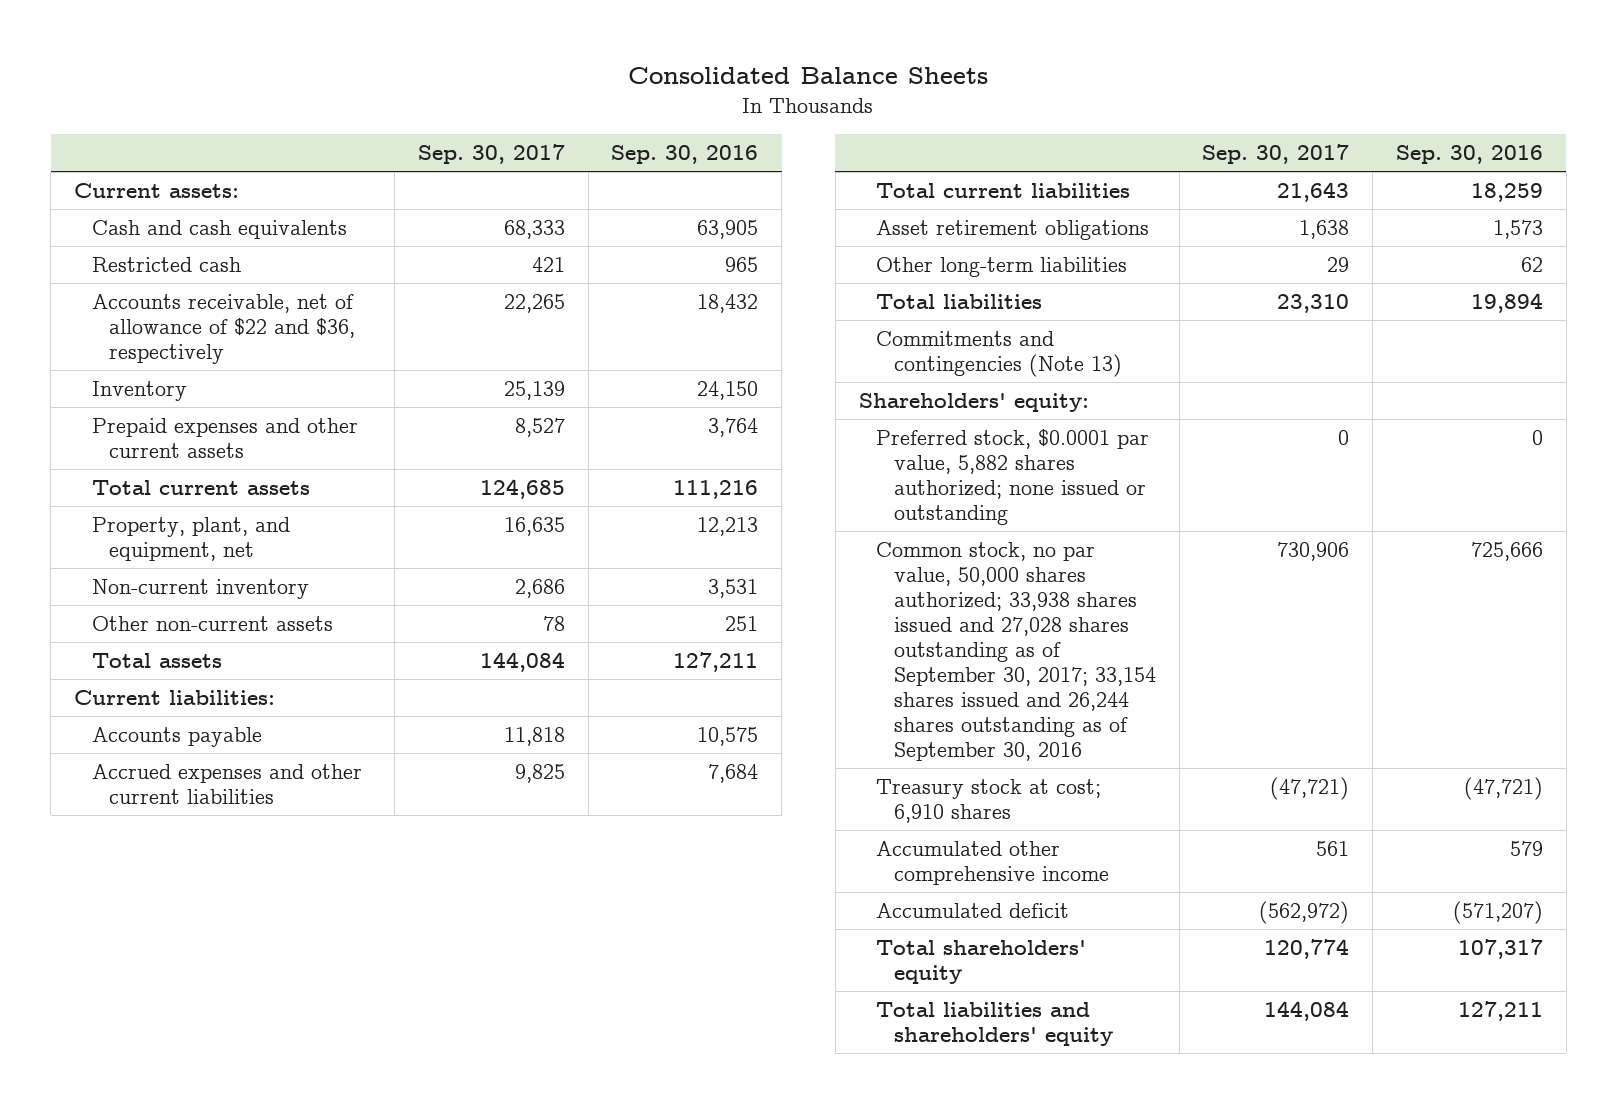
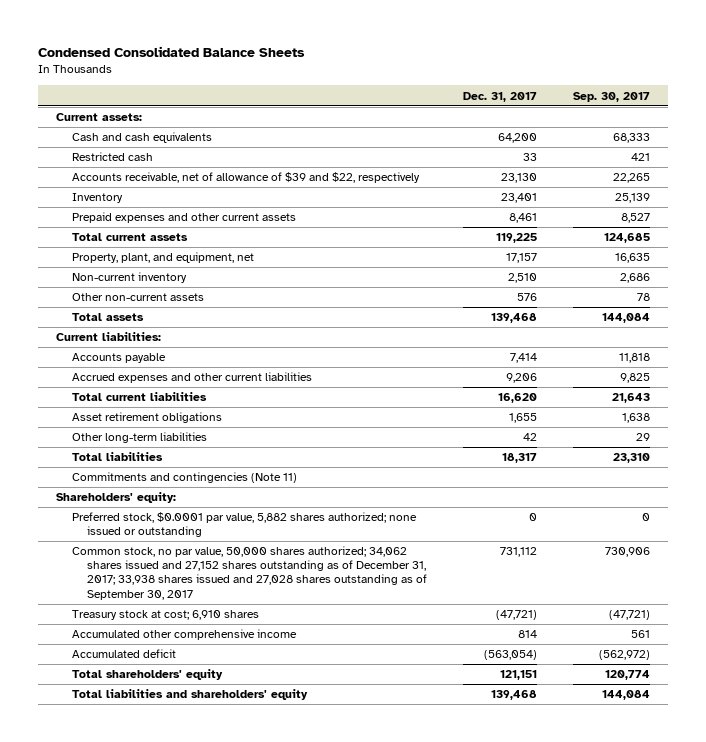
- Consolidated Balance Sheets
+ Condensed Consolidated Balance Sheets
- | Sep. 30, 2017 | Sep. 30, 2016
+ | Dec. 31, 2017 | Sep. 30, 2017
- Accounts receivable, net of allowance of $22 and $36, respectively | 22,265 | 18,432
+ Accounts receivable, net of allowance of $39 and $22, respectively | 23,130 | 22,265
- Commitments and contingencies (Note 13)
+ Commitments and contingencies (Note 11)
- Common stock, no par value, 50,000 shares authorized; 33,938 shares issued and 27,028 shares outstanding as of September 30, 2017; 33,154 shares issued and 26,244 shares outstanding as of September 30, 2016 | 730,906 | 725,666
+ Common stock, no par value, 50,000 shares authorized; 34,062 shares issued and 27,152 shares outstanding as of December 31, 2017; 33,938 shares issued and 27,028 shares outstanding as of September 30, 2017 | 731,112 | 730,906

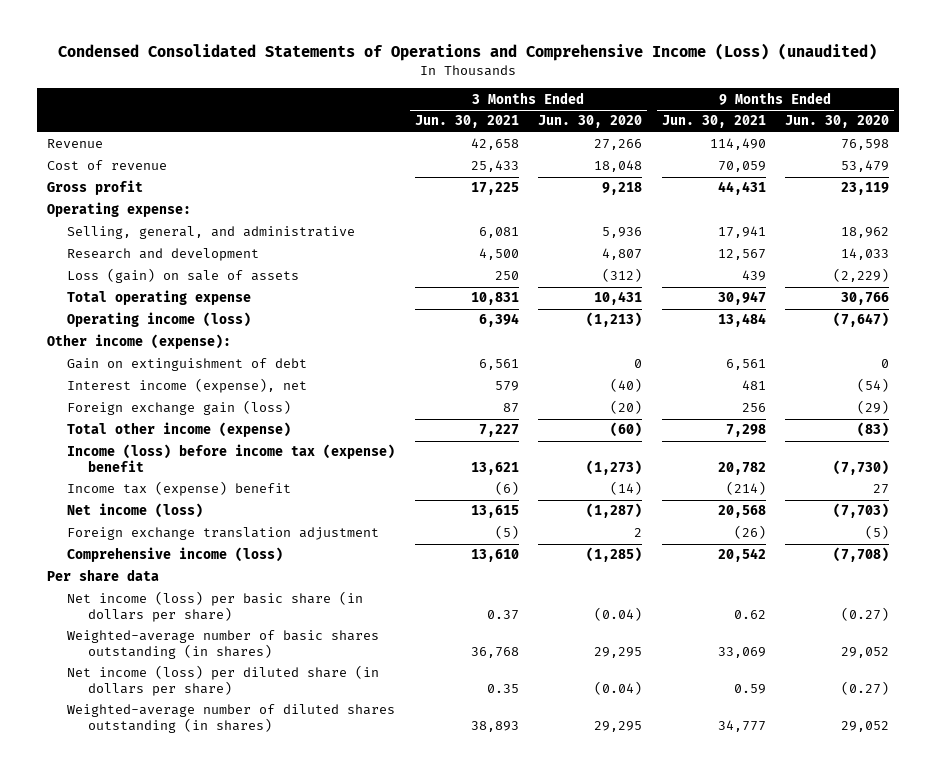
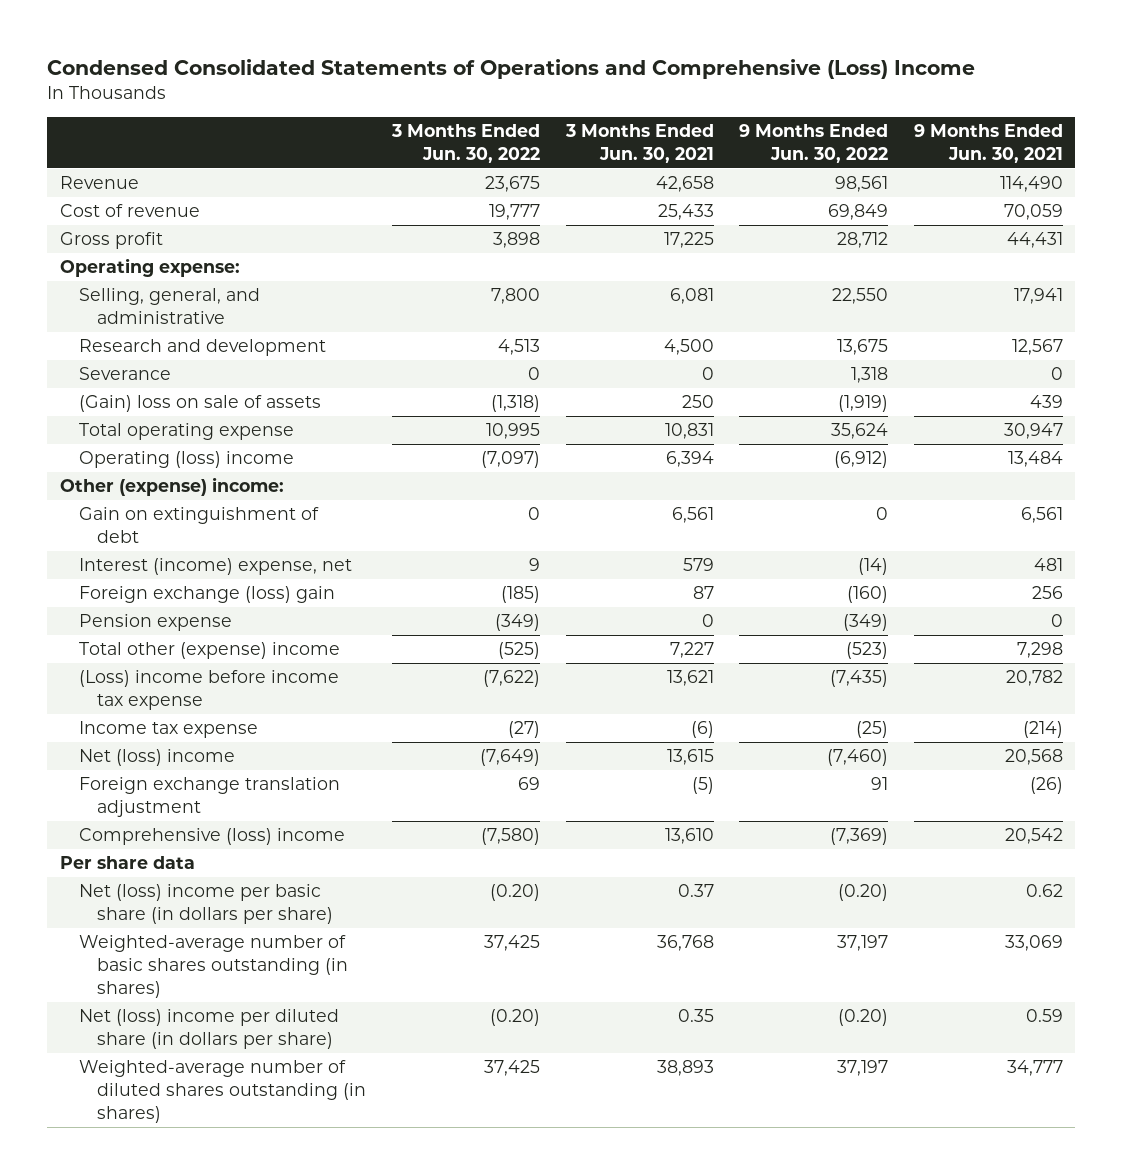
- Condensed Consolidated Statements of Operations and Comprehensive Income (Loss) (unaudited)
+ Condensed Consolidated Statements of Operations and Comprehensive (Loss) Income
- | 3 Months Ended Jun. 30, 2021 | 3 Months Ended Jun. 30, 2020 | 9 Months Ended Jun. 30, 2021 | 9 Months Ended Jun. 30, 2020
+ | 3 Months Ended Jun. 30, 2022 | 3 Months Ended Jun. 30, 2021 | 9 Months Ended Jun. 30, 2022 | 9 Months Ended Jun. 30, 2021
- Loss (gain) on sale of assets | 250 | (312) | 439 | (2,229)
+ Severance | 0 | 0 | 1,318 | 0
+ (Gain) loss on sale of assets | (1,318) | 250 | (1,919) | 439
- Operating income (loss) | 6,394 | (1,213) | 13,484 | (7,647)
- Other income (expense):
+ Operating (loss) income | (7,097) | 6,394 | (6,912) | 13,484
+ Other (expense) income:
- Interest income (expense), net | 579 | (40) | 481 | (54)
- Foreign exchange gain (loss) | 87 | (20) | 256 | (29)
- Total other income (expense) | 7,227 | (60) | 7,298 | (83)
- Income (loss) before income tax (expense) benefit | 13,621 | (1,273) | 20,782 | (7,730)
- Income tax (expense) benefit | (6) | (14) | (214) | 27
- Net income (loss) | 13,615 | (1,287) | 20,568 | (7,703)
+ Interest (income) expense, net | 9 | 579 | (14) | 481
+ Foreign exchange (loss) gain | (185) | 87 | (160) | 256
+ Pension expense | (349) | 0 | (349) | 0
+ Total other (expense) income | (525) | 7,227 | (523) | 7,298
+ (Loss) income before income tax expense | (7,622) | 13,621 | (7,435) | 20,782
+ Income tax expense | (27) | (6) | (25) | (214)
+ Net (loss) income | (7,649) | 13,615 | (7,460) | 20,568
- Comprehensive income (loss) | 13,610 | (1,285) | 20,542 | (7,708)
+ Comprehensive (loss) income | (7,580) | 13,610 | (7,369) | 20,542
- Net income (loss) per basic share (in dollars per share) | 0.37 | (0.04) | 0.62 | (0.27)
+ Net (loss) income per basic share (in dollars per share) | (0.20) | 0.37 | (0.20) | 0.62
- Net income (loss) per diluted share (in dollars per share) | 0.35 | (0.04) | 0.59 | (0.27)
+ Net (loss) income per diluted share (in dollars per share) | (0.20) | 0.35 | (0.20) | 0.59

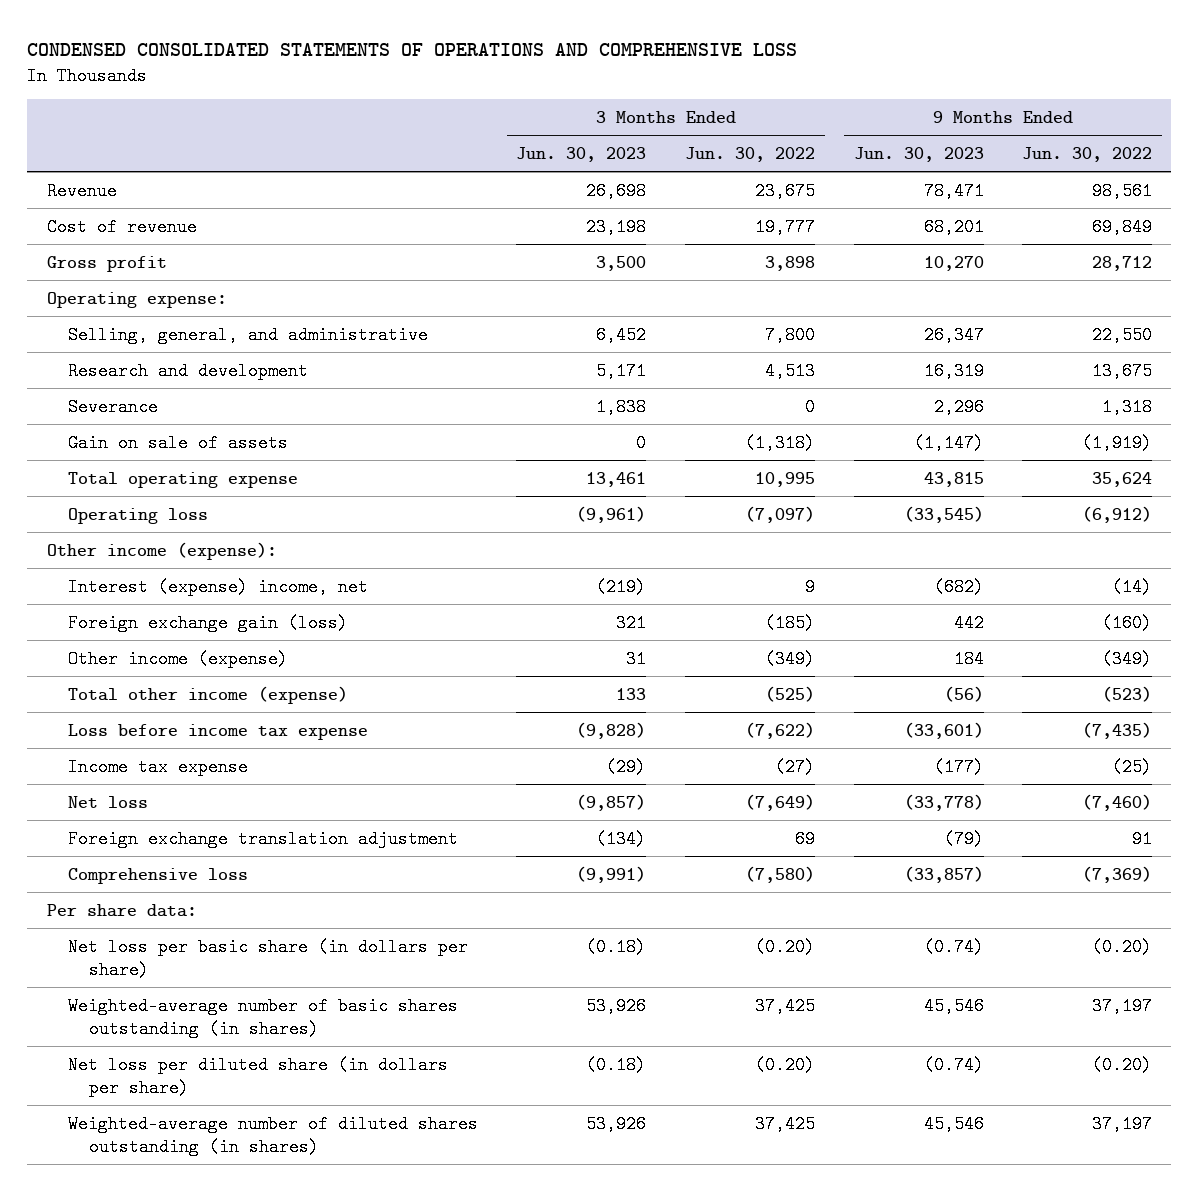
- Condensed Consolidated Statements of Operations and Comprehensive (Loss) Income
+ CONDENSED CONSOLIDATED STATEMENTS OF OPERATIONS AND COMPREHENSIVE LOSS
- | 3 Months Ended Jun. 30, 2022 | 3 Months Ended Jun. 30, 2021 | 9 Months Ended Jun. 30, 2022 | 9 Months Ended Jun. 30, 2021
+ | 3 Months Ended Jun. 30, 2023 | 3 Months Ended Jun. 30, 2022 | 9 Months Ended Jun. 30, 2023 | 9 Months Ended Jun. 30, 2022
- (Gain) loss on sale of assets | (1,318) | 250 | (1,919) | 439
+ Gain on sale of assets | 0 | (1,318) | (1,147) | (1,919)
- Operating (loss) income | (7,097) | 6,394 | (6,912) | 13,484
- Other (expense) income:
- Gain on extinguishment of debt | 0 | 6,561 | 0 | 6,561
- Interest (income) expense, net | 9 | 579 | (14) | 481
- Foreign exchange (loss) gain | (185) | 87 | (160) | 256
- Pension expense | (349) | 0 | (349) | 0
- Total other (expense) income | (525) | 7,227 | (523) | 7,298
- (Loss) income before income tax expense | (7,622) | 13,621 | (7,435) | 20,782
+ Operating loss | (9,961) | (7,097) | (33,545) | (6,912)
+ Other income (expense):
+ Interest (expense) income, net | (219) | 9 | (682) | (14)
+ Foreign exchange gain (loss) | 321 | (185) | 442 | (160)
+ Other income (expense) | 31 | (349) | 184 | (349)
+ Total other income (expense) | 133 | (525) | (56) | (523)
+ Loss before income tax expense | (9,828) | (7,622) | (33,601) | (7,435)
- Net (loss) income | (7,649) | 13,615 | (7,460) | 20,568
+ Net loss | (9,857) | (7,649) | (33,778) | (7,460)
- Comprehensive (loss) income | (7,580) | 13,610 | (7,369) | 20,542
- Per share data
- Net (loss) income per basic share (in dollars per share) | (0.20) | 0.37 | (0.20) | 0.62
+ Comprehensive loss | (9,991) | (7,580) | (33,857) | (7,369)
+ Per share data:
+ Net loss per basic share (in dollars per share) | (0.18) | (0.20) | (0.74) | (0.20)
- Net (loss) income per diluted share (in dollars per share) | (0.20) | 0.35 | (0.20) | 0.59
+ Net loss per diluted share (in dollars per share) | (0.18) | (0.20) | (0.74) | (0.20)

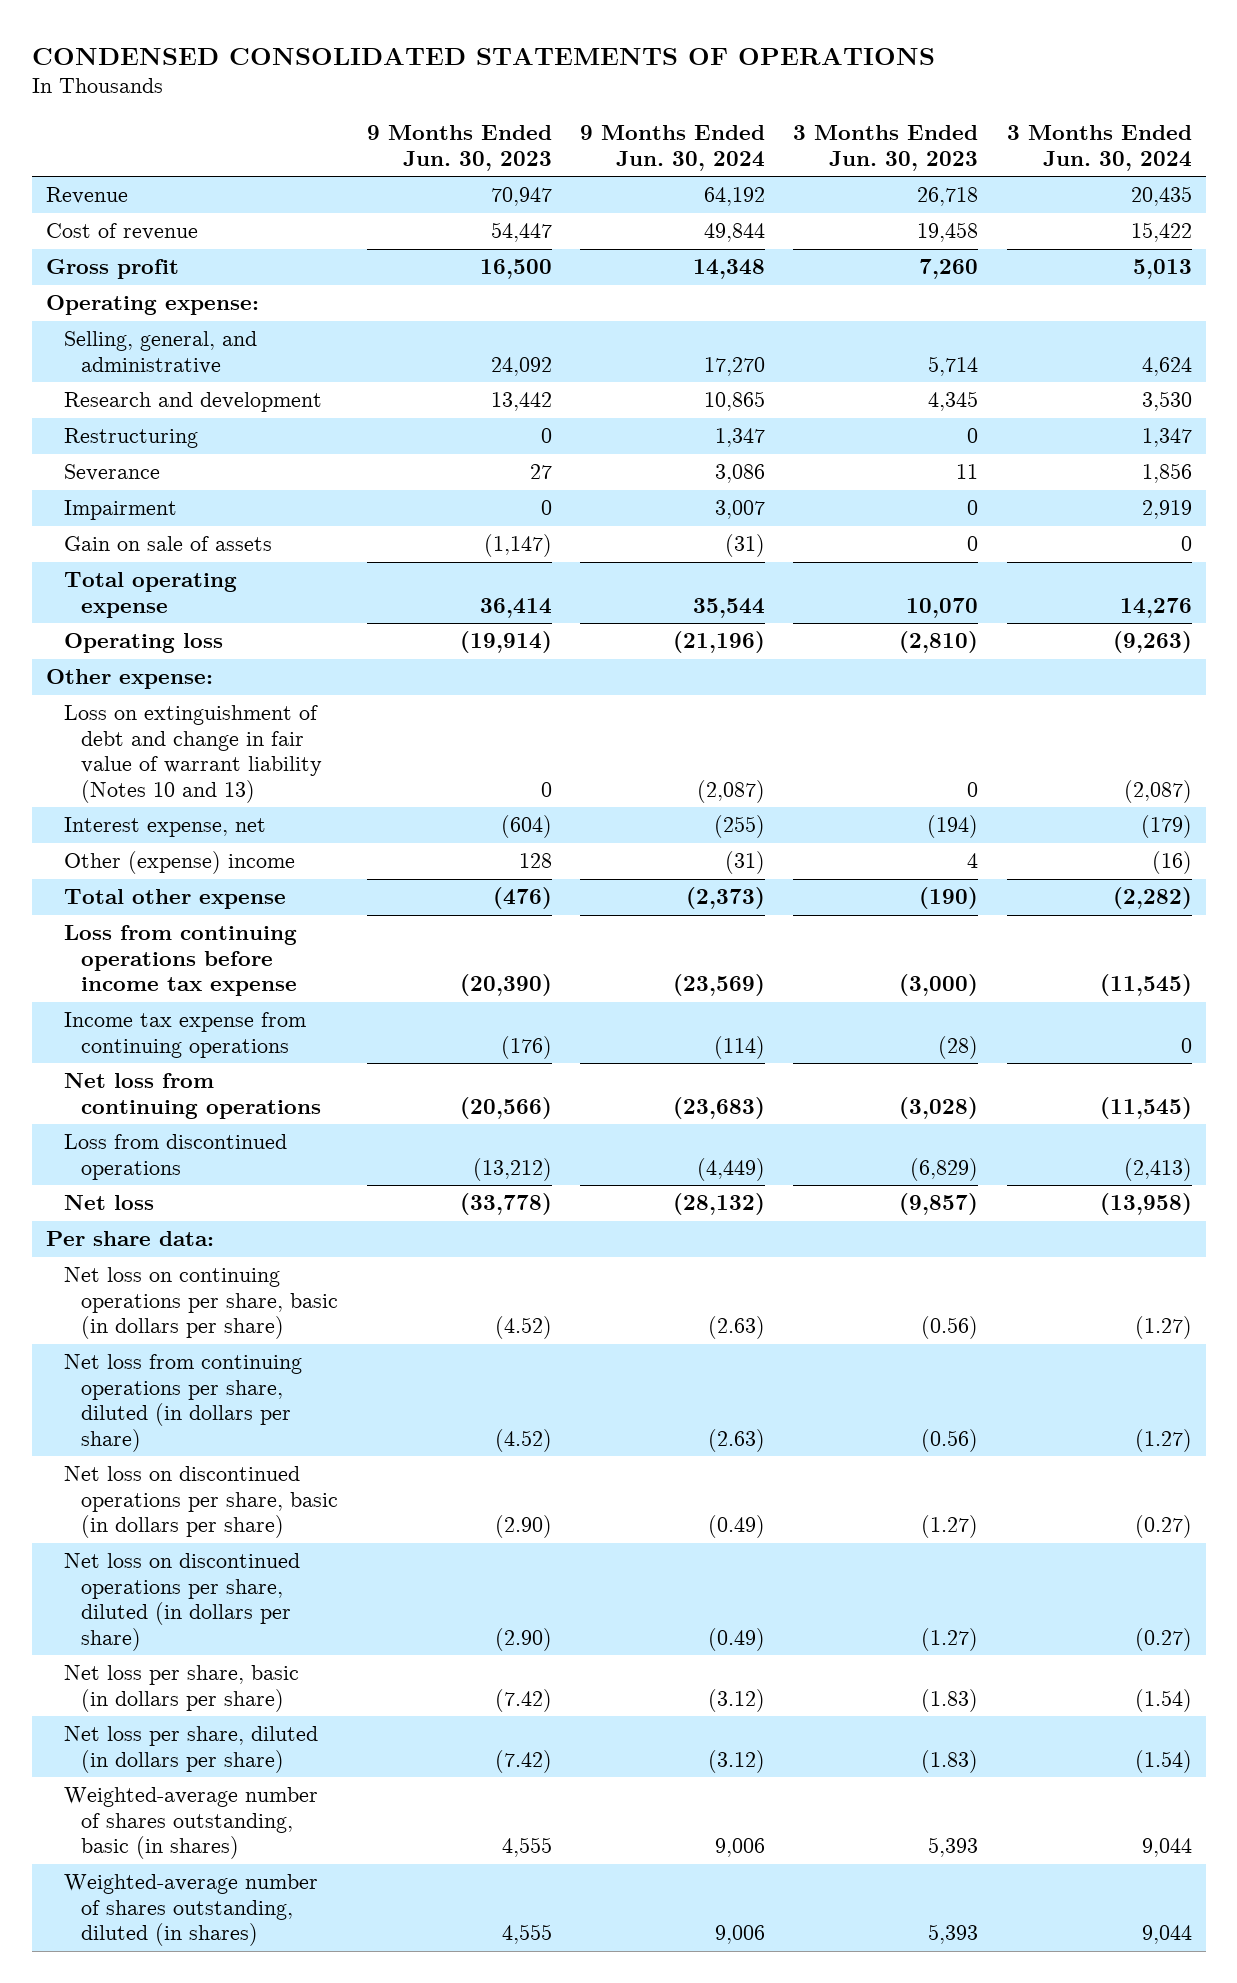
- CONDENSED CONSOLIDATED STATEMENTS OF OPERATIONS AND COMPREHENSIVE LOSS
+ CONDENSED CONSOLIDATED STATEMENTS OF OPERATIONS
- | 3 Months Ended Jun. 30, 2023 | 3 Months Ended Jun. 30, 2022 | 9 Months Ended Jun. 30, 2023 | 9 Months Ended Jun. 30, 2022
+ | 9 Months Ended Jun. 30, 2023 | 9 Months Ended Jun. 30, 2024 | 3 Months Ended Jun. 30, 2023 | 3 Months Ended Jun. 30, 2024
- Revenue | 26,698 | 23,675 | 78,471 | 98,561
- Cost of revenue | 23,198 | 19,777 | 68,201 | 69,849
- Gross profit | 3,500 | 3,898 | 10,270 | 28,712
+ Revenue | 70,947 | 64,192 | 26,718 | 20,435
+ Cost of revenue | 54,447 | 49,844 | 19,458 | 15,422
+ Gross profit | 16,500 | 14,348 | 7,260 | 5,013
- Selling, general, and administrative | 6,452 | 7,800 | 26,347 | 22,550
- Research and development | 5,171 | 4,513 | 16,319 | 13,675
- Severance | 1,838 | 0 | 2,296 | 1,318
+ Selling, general, and administrative | 24,092 | 17,270 | 5,714 | 4,624
+ Research and development | 13,442 | 10,865 | 4,345 | 3,530
+ Restructuring | 0 | 1,347 | 0 | 1,347
+ Severance | 27 | 3,086 | 11 | 1,856
+ Impairment | 0 | 3,007 | 0 | 2,919
- Total operating expense | 13,461 | 10,995 | 43,815 | 35,624
- Operating loss | (9,961) | (7,097) | (33,545) | (6,912)
- Other income (expense):
- Interest (expense) income, net | (219) | 9 | (682) | (14)
- Foreign exchange gain (loss) | 321 | (185) | 442 | (160)
- Other income (expense) | 31 | (349) | 184 | (349)
- Total other income (expense) | 133 | (525) | (56) | (523)
- Loss before income tax expense | (9,828) | (7,622) | (33,601) | (7,435)
- Income tax expense | (29) | (27) | (177) | (25)
+ Total operating expense | 36,414 | 35,544 | 10,070 | 14,276
+ Operating loss | (19,914) | (21,196) | (2,810) | (9,263)
+ Other expense:
+ Loss on extinguishment of debt and change in fair value of warrant liability (Notes 10 and 13) | 0 | (2,087) | 0 | (2,087)
+ Interest expense, net | (604) | (255) | (194) | (179)
+ Other (expense) income | 128 | (31) | 4 | (16)
+ Total other expense | (476) | (2,373) | (190) | (2,282)
+ Loss from continuing operations before income tax expense | (20,390) | (23,569) | (3,000) | (11,545)
+ Income tax expense from continuing operations | (176) | (114) | (28) | 0
+ Net loss from continuing operations | (20,566) | (23,683) | (3,028) | (11,545)
+ Loss from discontinued operations | (13,212) | (4,449) | (6,829) | (2,413)
- Foreign exchange translation adjustment | (134) | 69 | (79) | 91
- Comprehensive loss | (9,991) | (7,580) | (33,857) | (7,369)
- Net loss per basic share (in dollars per share) | (0.18) | (0.20) | (0.74) | (0.20)
- Weighted-average number of basic shares outstanding (in shares) | 53,926 | 37,425 | 45,546 | 37,197
- Net loss per diluted share (in dollars per share) | (0.18) | (0.20) | (0.74) | (0.20)
- Weighted-average number of diluted shares outstanding (in shares) | 53,926 | 37,425 | 45,546 | 37,197
+ Net loss on continuing operations per share, basic (in dollars per share) | (4.52) | (2.63) | (0.56) | (1.27)
+ Net loss from continuing operations per share, diluted (in dollars per share) | (4.52) | (2.63) | (0.56) | (1.27)
+ Net loss on discontinued operations per share, basic (in dollars per share) | (2.90) | (0.49) | (1.27) | (0.27)
+ Net loss on discontinued operations per share, diluted (in dollars per share) | (2.90) | (0.49) | (1.27) | (0.27)
+ Net loss per share, basic (in dollars per share) | (7.42) | (3.12) | (1.83) | (1.54)
+ Net loss per share, diluted (in dollars per share) | (7.42) | (3.12) | (1.83) | (1.54)
+ Weighted-average number of shares outstanding, basic (in shares) | 4,555 | 9,006 | 5,393 | 9,044
+ Weighted-average number of shares outstanding, diluted (in shares) | 4,555 | 9,006 | 5,393 | 9,044

